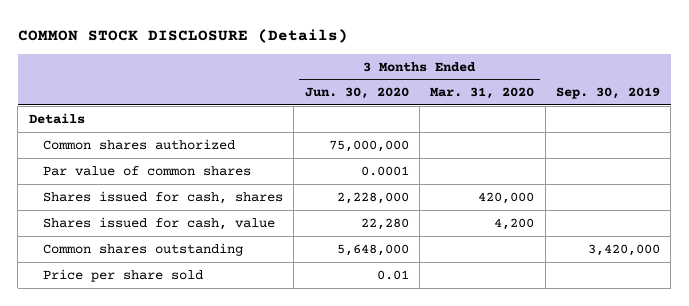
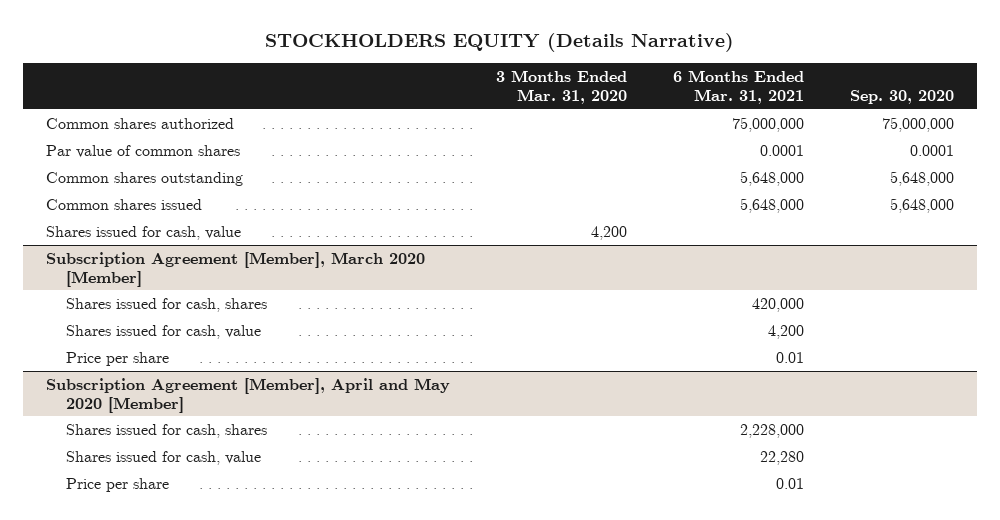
- COMMON STOCK DISCLOSURE (Details)
+ STOCKHOLDERS EQUITY (Details Narrative)
- | 3 Months Ended Jun. 30, 2020 | 3 Months Ended Mar. 31, 2020 | Sep. 30, 2019
+ | 3 Months Ended Mar. 31, 2020 | 6 Months Ended Mar. 31, 2021 | Sep. 30, 2020
- Details
- Shares issued for cash, shares | 2,228,000 | 420,000 |
- Price per share sold | 0.01 | |
+ Common shares issued | | 5,648,000 | 5,648,000
moved down: Shares issued for cash, value | 4,200 | |
+ Subscription Agreement [Member], March 2020 [Member]
+ Shares issued for cash, shares | | 420,000 |
+ Shares issued for cash, value | | 4,200 |
+ Price per share | | 0.01 |
+ Subscription Agreement [Member], April and May 2020 [Member]
+ Shares issued for cash, shares | | 2,228,000 |
+ Shares issued for cash, value | | 22,280 |
+ Price per share | | 0.01 |

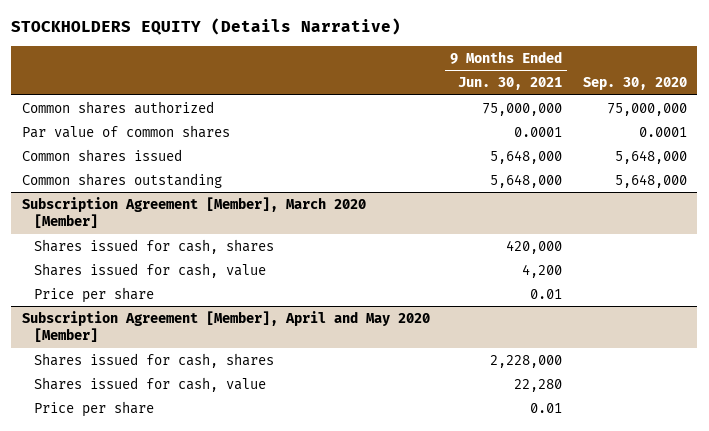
- | 3 Months Ended Mar. 31, 2020 | 6 Months Ended Mar. 31, 2021 | Sep. 30, 2020
+ | 9 Months Ended Jun. 30, 2021 | Sep. 30, 2020
- Shares issued for cash, value | 4,200 | |
moved down: Common shares outstanding | 5,648,000 | 5,648,000

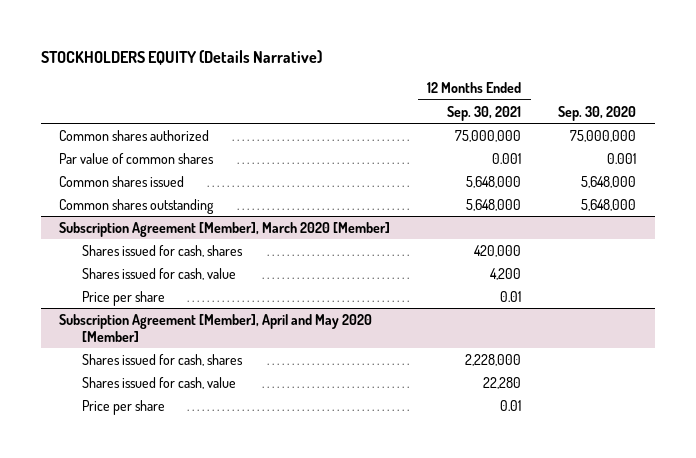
- | 9 Months Ended Jun. 30, 2021 | Sep. 30, 2020
+ | 12 Months Ended Sep. 30, 2021 | Sep. 30, 2020
- Par value of common shares | 0.0001 | 0.0001
+ Par value of common shares | 0.001 | 0.001

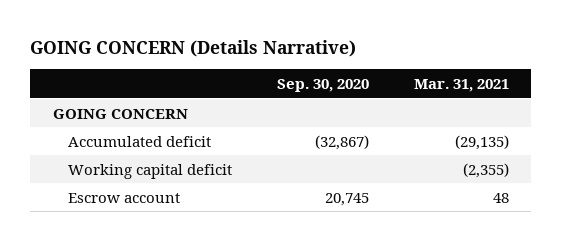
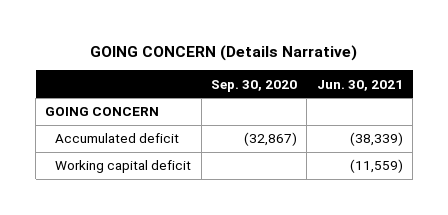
- | Sep. 30, 2020 | Mar. 31, 2021
+ | Sep. 30, 2020 | Jun. 30, 2021
- Escrow account | 20,745 | 48

